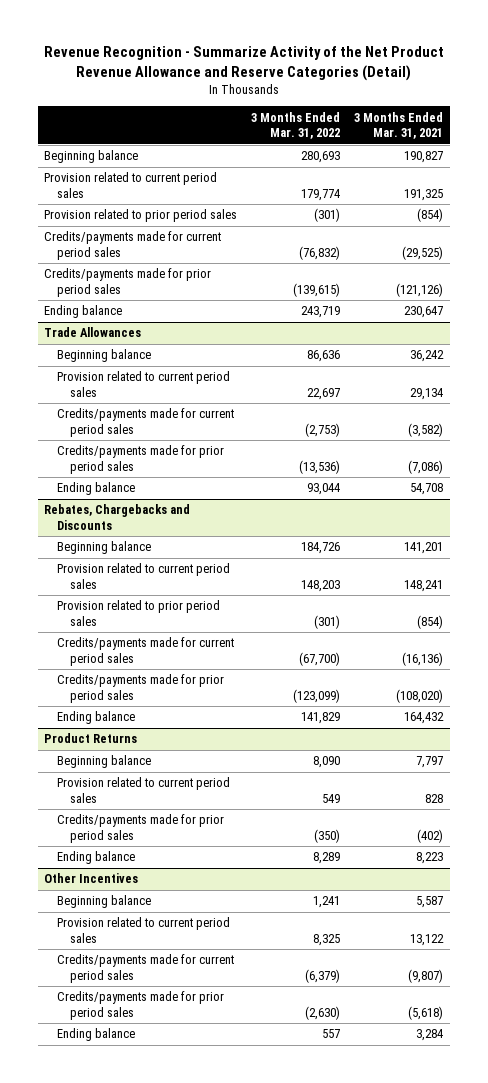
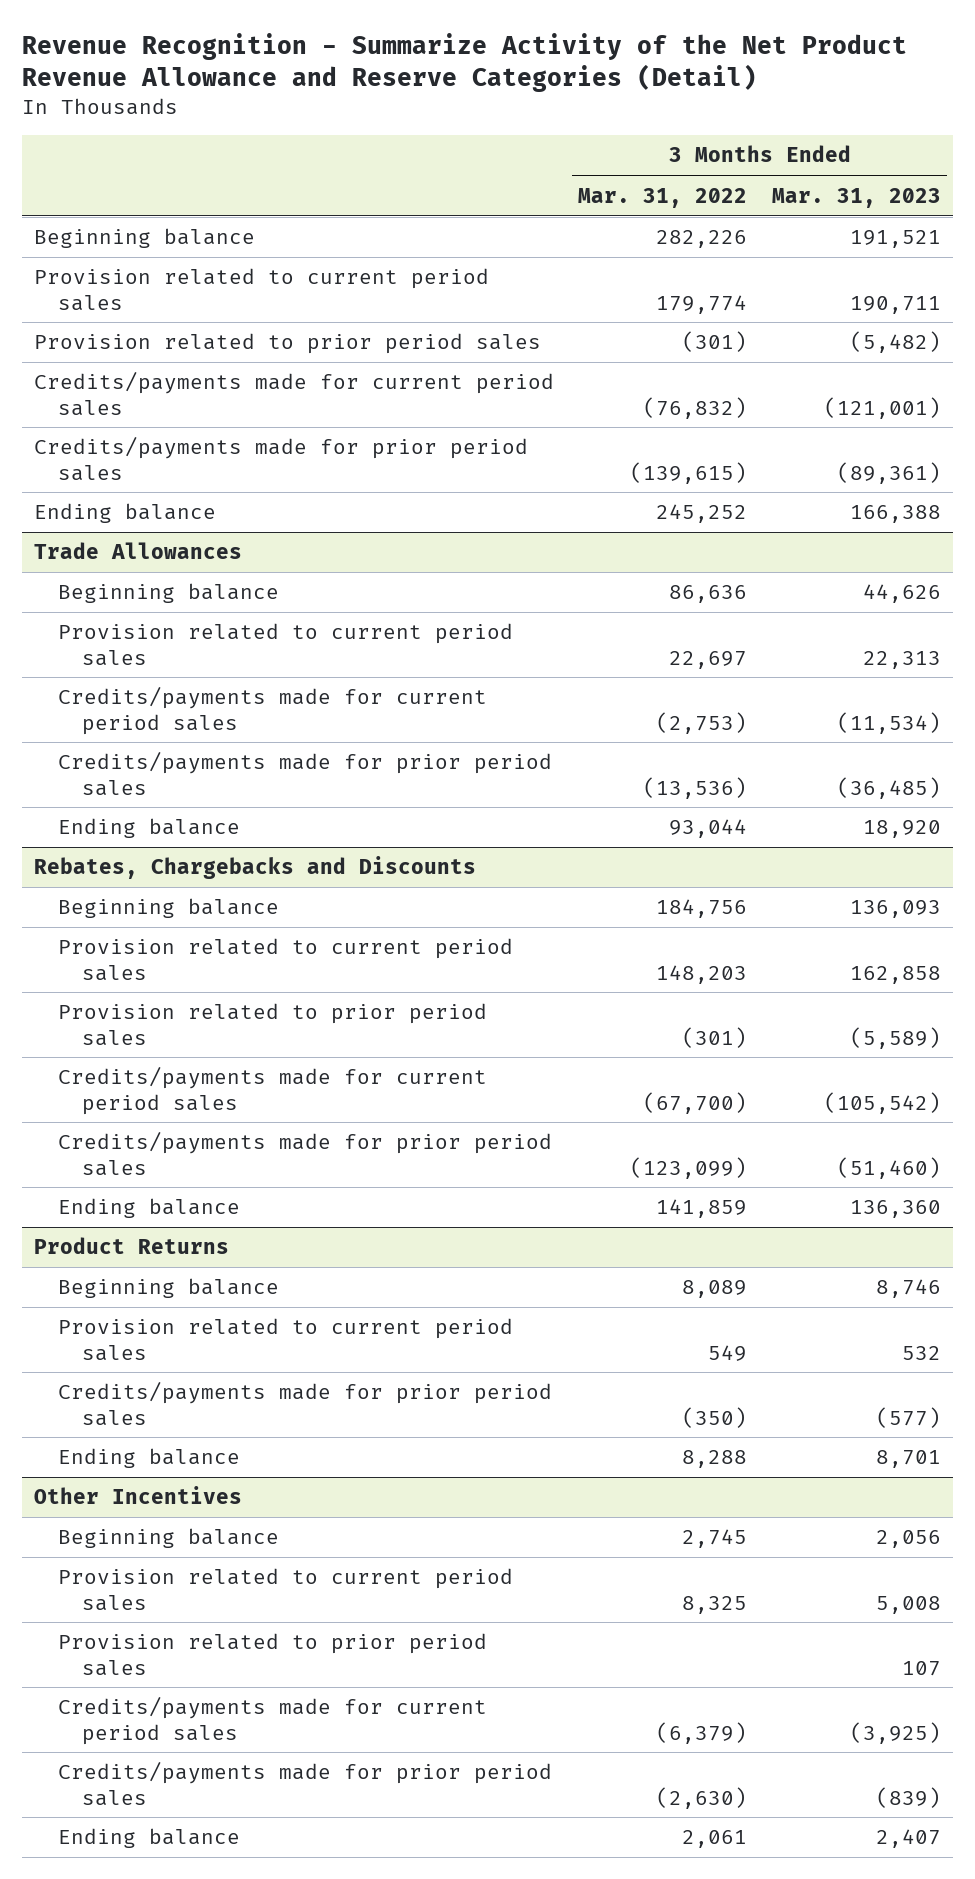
- | 3 Months Ended Mar. 31, 2022 | 3 Months Ended Mar. 31, 2021
+ | 3 Months Ended Mar. 31, 2022 | 3 Months Ended Mar. 31, 2023
- Beginning balance | 280,693 | 190,827
+ Beginning balance | 282,226 | 191,521
- Ending balance | 243,719 | 230,647
+ Ending balance | 245,252 | 166,388
@ Rebates, Chargebacks and Discounts
- Beginning balance | 184,726 | 141,201
+ Beginning balance | 184,756 | 136,093
- Ending balance | 141,829 | 164,432
+ Ending balance | 141,859 | 136,360
@ Product Returns
- Beginning balance | 8,090 | 7,797
+ Beginning balance | 8,089 | 8,746
- Ending balance | 8,289 | 8,223
+ Ending balance | 8,288 | 8,701
@ Other Incentives
- Beginning balance | 1,241 | 5,587
+ Beginning balance | 2,745 | 2,056
+ Provision related to prior period sales | | 107
- Ending balance | 557 | 3,284
+ Ending balance | 2,061 | 2,407

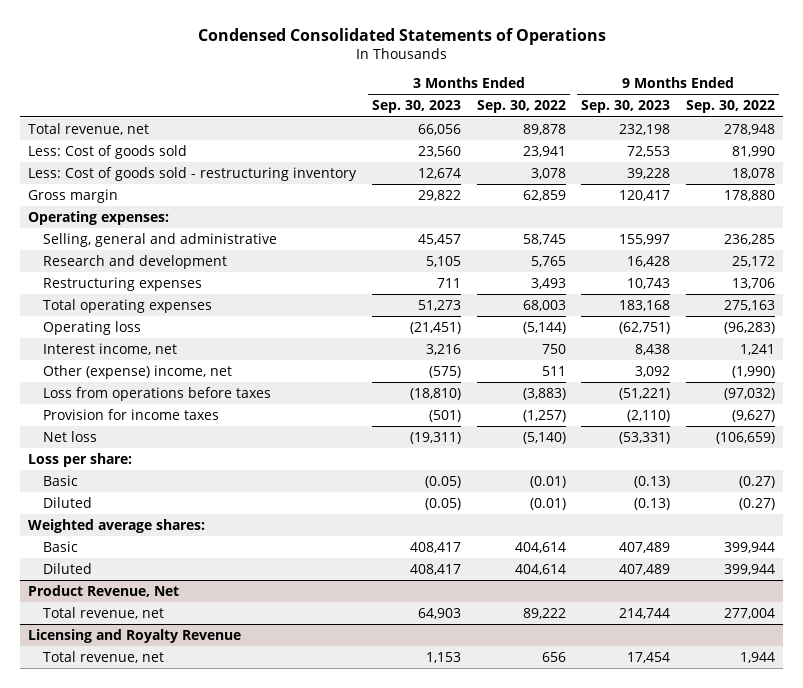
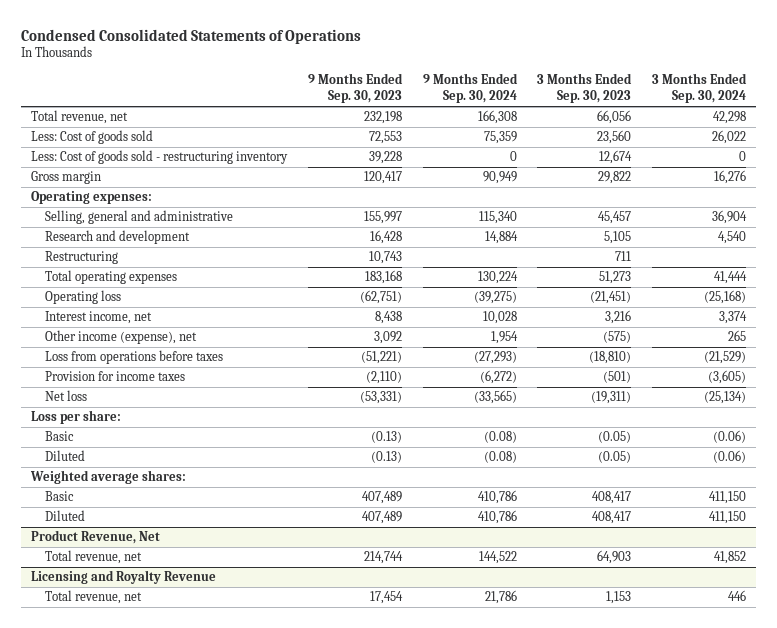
- | 3 Months Ended Sep. 30, 2023 | 3 Months Ended Sep. 30, 2022 | 9 Months Ended Sep. 30, 2023 | 9 Months Ended Sep. 30, 2022
+ | 9 Months Ended Sep. 30, 2023 | 9 Months Ended Sep. 30, 2024 | 3 Months Ended Sep. 30, 2023 | 3 Months Ended Sep. 30, 2024
- Restructuring expenses | 711 | 3,493 | 10,743 | 13,706
+ Restructuring | 10,743 | | 711 |
- Other (expense) income, net | (575) | 511 | 3,092 | (1,990)
+ Other income (expense), net | 3,092 | 1,954 | (575) | 265

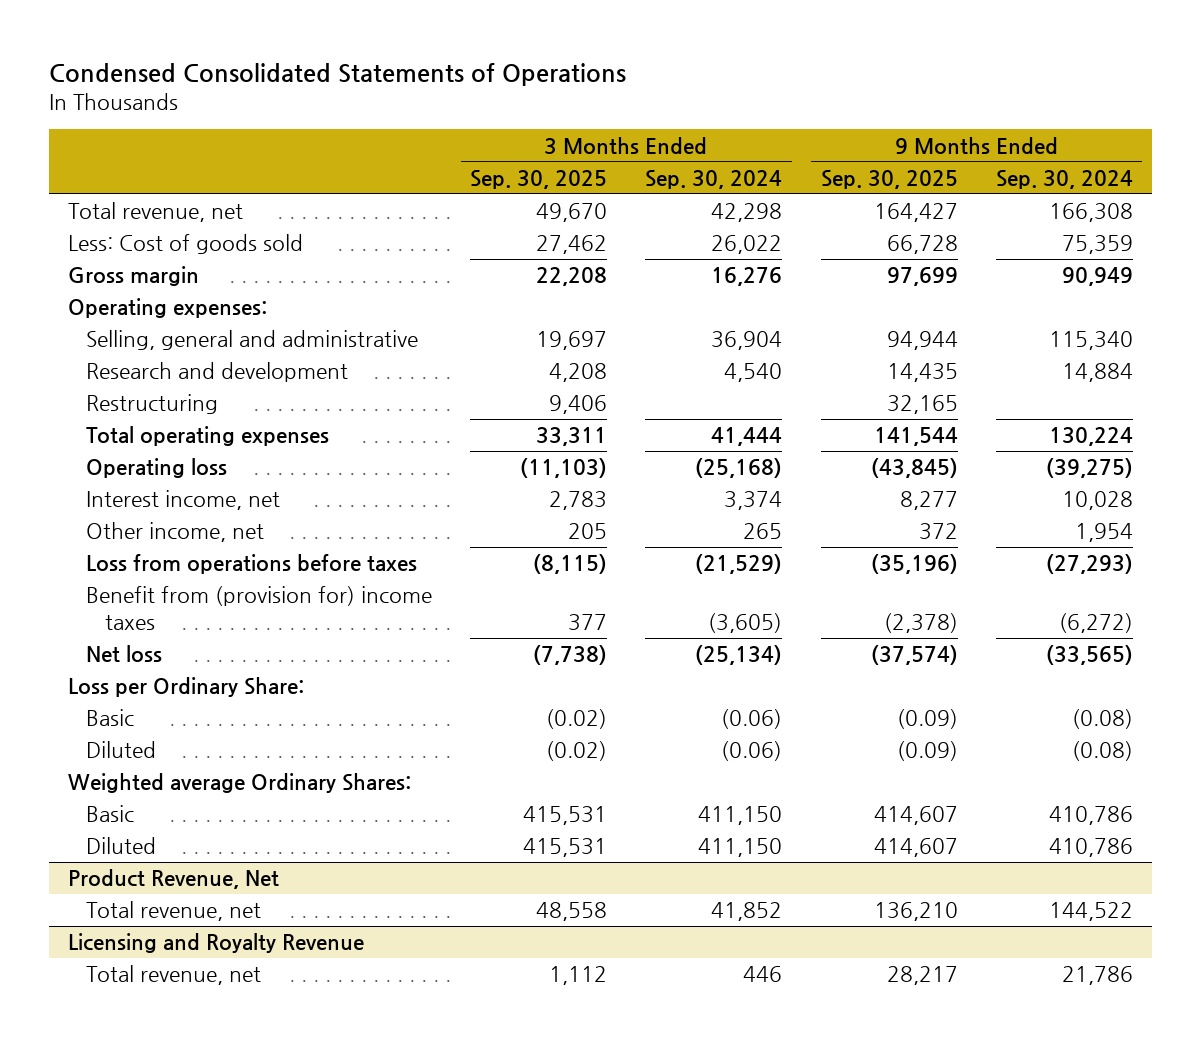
- | 9 Months Ended Sep. 30, 2023 | 9 Months Ended Sep. 30, 2024 | 3 Months Ended Sep. 30, 2023 | 3 Months Ended Sep. 30, 2024
+ | 3 Months Ended Sep. 30, 2025 | 3 Months Ended Sep. 30, 2024 | 9 Months Ended Sep. 30, 2025 | 9 Months Ended Sep. 30, 2024
- Less: Cost of goods sold - restructuring inventory | 39,228 | 0 | 12,674 | 0
- Other income (expense), net | 3,092 | 1,954 | (575) | 265
+ Other income, net | 205 | 265 | 372 | 1,954
- Provision for income taxes | (2,110) | (6,272) | (501) | (3,605)
+ Benefit from (provision for) income taxes | 377 | (3,605) | (2,378) | (6,272)
- Loss per share:
+ Loss per Ordinary Share:
- Weighted average shares:
+ Weighted average Ordinary Shares:

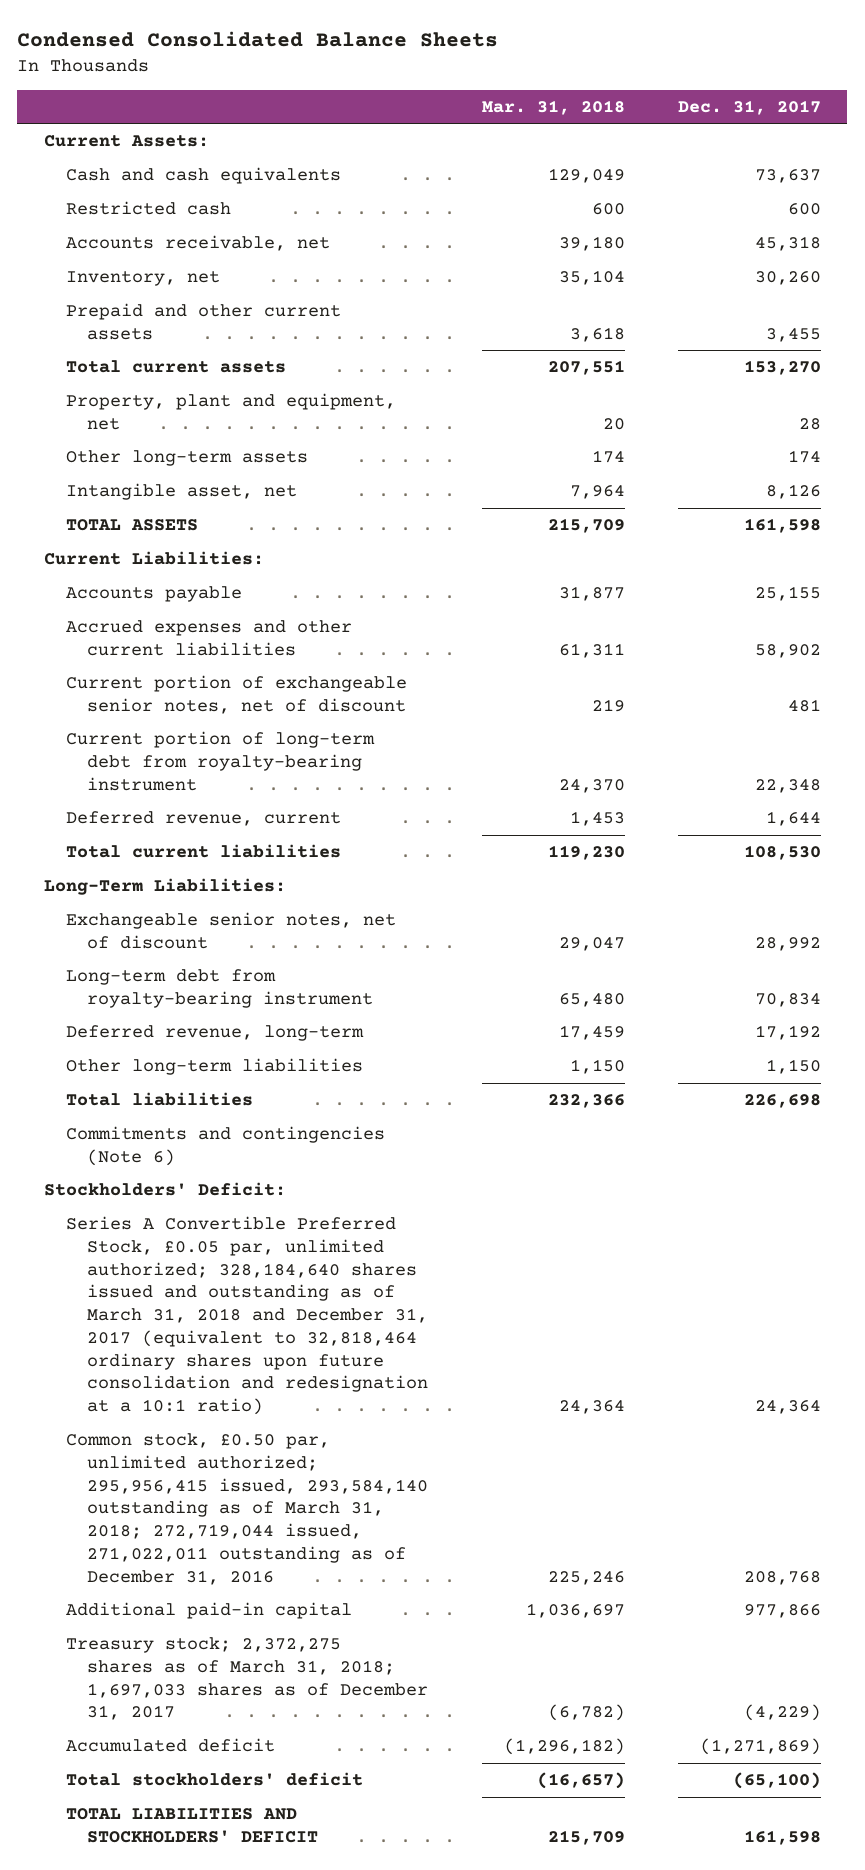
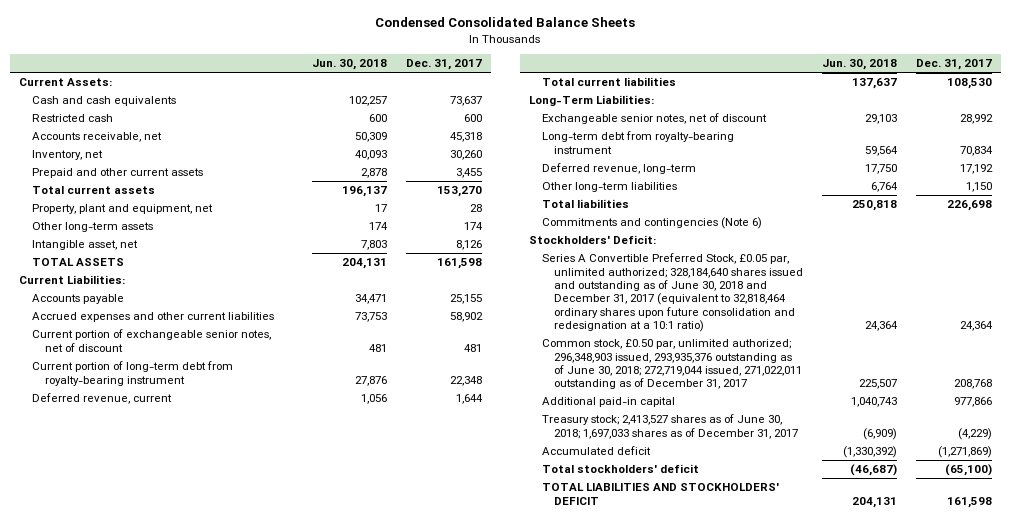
- | Mar. 31, 2018 | Dec. 31, 2017
+ | Jun. 30, 2018 | Dec. 31, 2017
- Series A Convertible Preferred Stock, £0.05 par, unlimited authorized; 328,184,640 shares issued and outstanding as of March 31, 2018 and December 31, 2017 (equivalent to 32,818,464 ordinary shares upon future consolidation and redesignation at a 10:1 ratio) | 24,364 | 24,364
- Common stock, £0.50 par, unlimited authorized; 295,956,415 issued, 293,584,140 outstanding as of March 31, 2018; 272,719,044 issued, 271,022,011 outstanding as of December 31, 2016 | 225,246 | 208,768
+ Series A Convertible Preferred Stock, £0.05 par, unlimited authorized; 328,184,640 shares issued and outstanding as of June 30, 2018 and December 31, 2017 (equivalent to 32,818,464 ordinary shares upon future consolidation and redesignation at a 10:1 ratio) | 24,364 | 24,364
+ Common stock, £0.50 par, unlimited authorized; 296,348,903 issued, 293,935,376 outstanding as of June 30, 2018; 272,719,044 issued, 271,022,011 outstanding as of December 31, 2017 | 225,507 | 208,768
- Treasury stock; 2,372,275 shares as of March 31, 2018; 1,697,033 shares as of December 31, 2017 | (6,782) | (4,229)
+ Treasury stock; 2,413,527 shares as of June 30, 2018; 1,697,033 shares as of December 31, 2017 | (6,909) | (4,229)

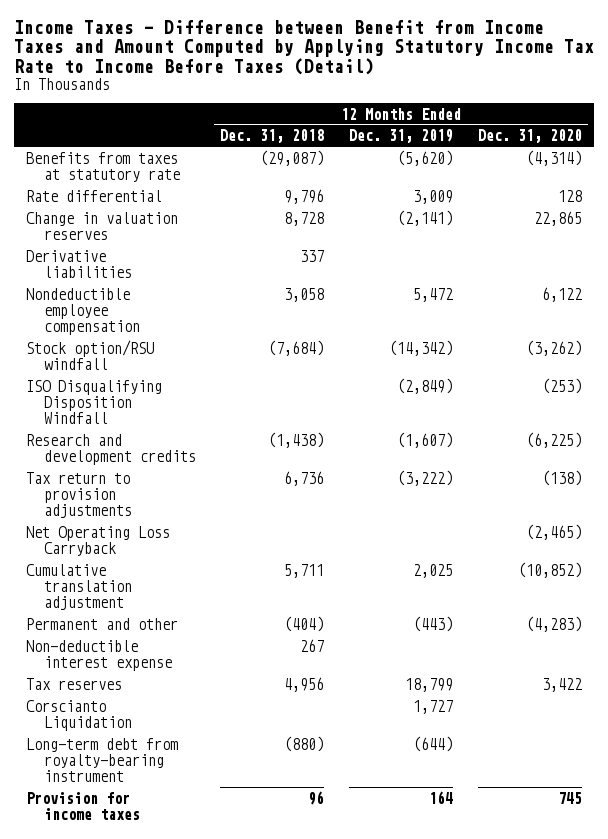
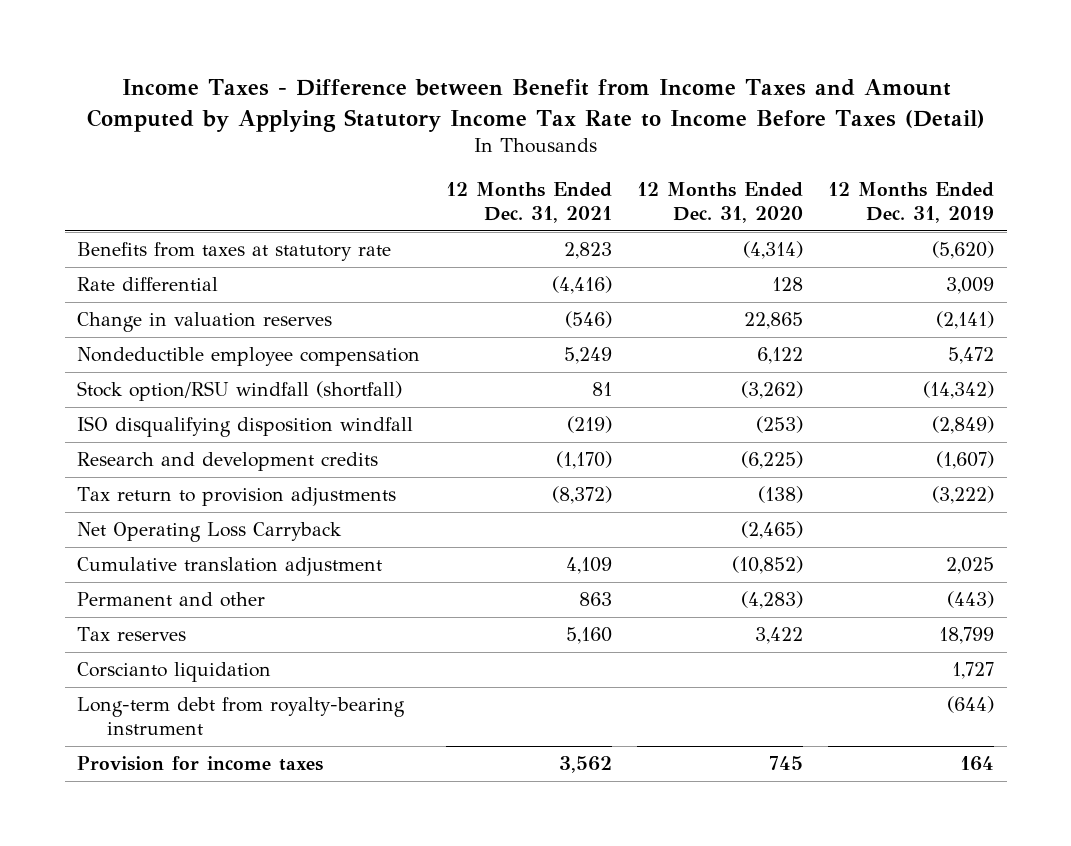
- | 12 Months Ended Dec. 31, 2018 | 12 Months Ended Dec. 31, 2019 | 12 Months Ended Dec. 31, 2020
+ | 12 Months Ended Dec. 31, 2021 | 12 Months Ended Dec. 31, 2020 | 12 Months Ended Dec. 31, 2019
- Derivative liabilities | 337 | |
- Stock option/RSU windfall | (7,684) | (14,342) | (3,262)
- ISO Disqualifying Disposition Windfall | | (2,849) | (253)
+ Stock option/RSU windfall (shortfall) | 81 | (3,262) | (14,342)
+ ISO disqualifying disposition windfall | (219) | (253) | (2,849)
- Non-deductible interest expense | 267 | |
- Corscianto Liquidation | | 1,727 |
+ Corscianto liquidation | | | 1,727

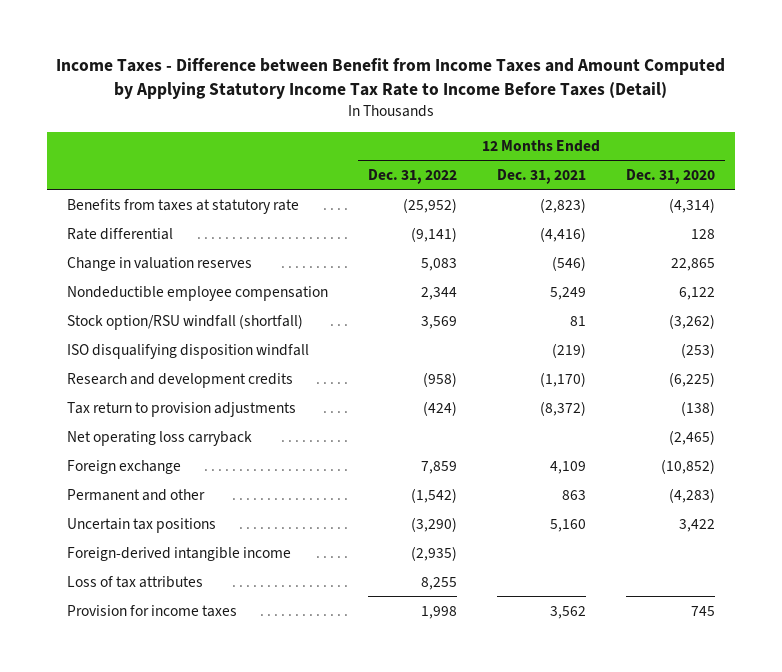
- | 12 Months Ended Dec. 31, 2021 | 12 Months Ended Dec. 31, 2020 | 12 Months Ended Dec. 31, 2019
+ | 12 Months Ended Dec. 31, 2022 | 12 Months Ended Dec. 31, 2021 | 12 Months Ended Dec. 31, 2020
- Benefits from taxes at statutory rate | 2,823 | (4,314) | (5,620)
+ Benefits from taxes at statutory rate | (25,952) | (2,823) | (4,314)
- Net Operating Loss Carryback | | (2,465) |
- Cumulative translation adjustment | 4,109 | (10,852) | 2,025
+ Net operating loss carryback | | | (2,465)
+ Foreign exchange | 7,859 | 4,109 | (10,852)
- Tax reserves | 5,160 | 3,422 | 18,799
- Corscianto liquidation | | | 1,727
- Long-term debt from royalty-bearing instrument | | | (644)
+ Uncertain tax positions | (3,290) | 5,160 | 3,422
+ Foreign-derived intangible income | (2,935) | |
+ Loss of tax attributes | 8,255 | |

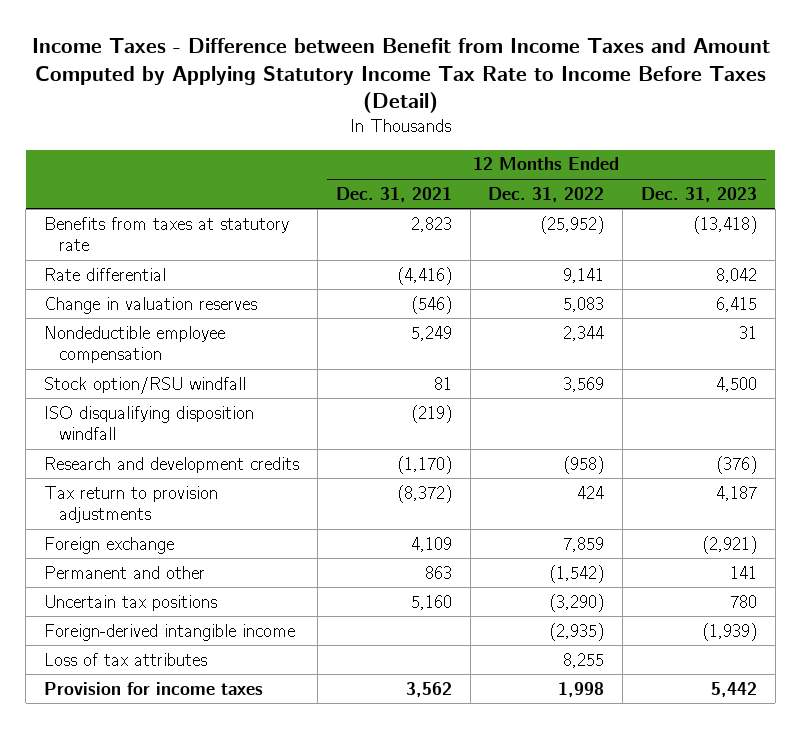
- | 12 Months Ended Dec. 31, 2022 | 12 Months Ended Dec. 31, 2021 | 12 Months Ended Dec. 31, 2020
+ | 12 Months Ended Dec. 31, 2021 | 12 Months Ended Dec. 31, 2022 | 12 Months Ended Dec. 31, 2023
- Benefits from taxes at statutory rate | (25,952) | (2,823) | (4,314)
- Rate differential | (9,141) | (4,416) | 128
+ Benefits from taxes at statutory rate | 2,823 | (25,952) | (13,418)
+ Rate differential | (4,416) | 9,141 | 8,042
- Stock option/RSU windfall (shortfall) | 3,569 | 81 | (3,262)
+ Stock option/RSU windfall | 81 | 3,569 | 4,500
- Tax return to provision adjustments | (424) | (8,372) | (138)
- Net operating loss carryback | | | (2,465)
+ Tax return to provision adjustments | (8,372) | 424 | 4,187

